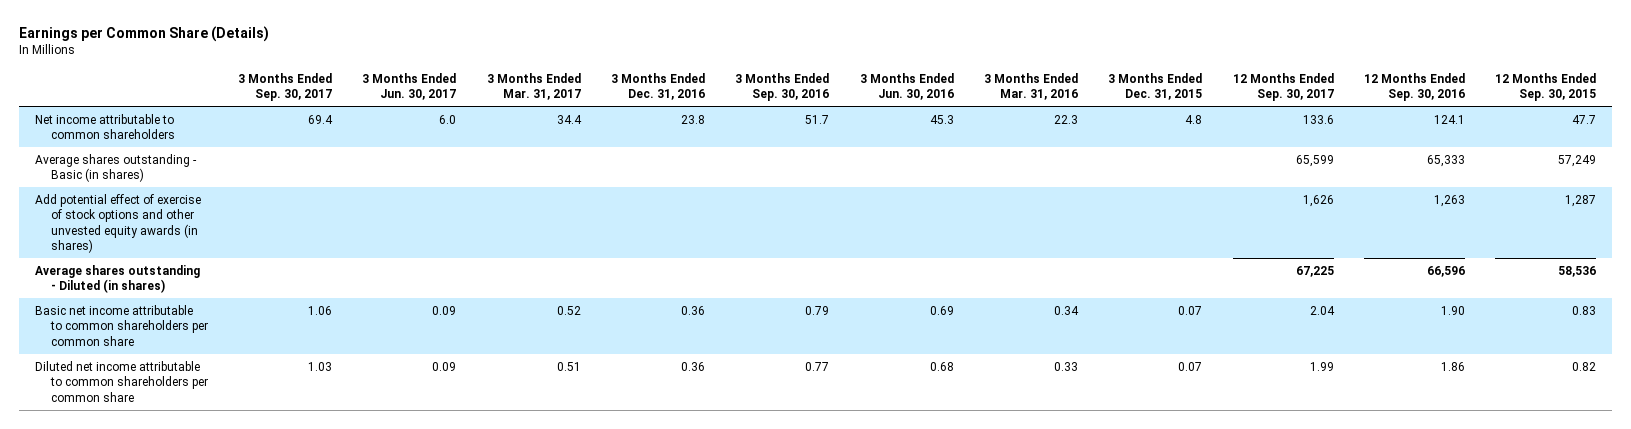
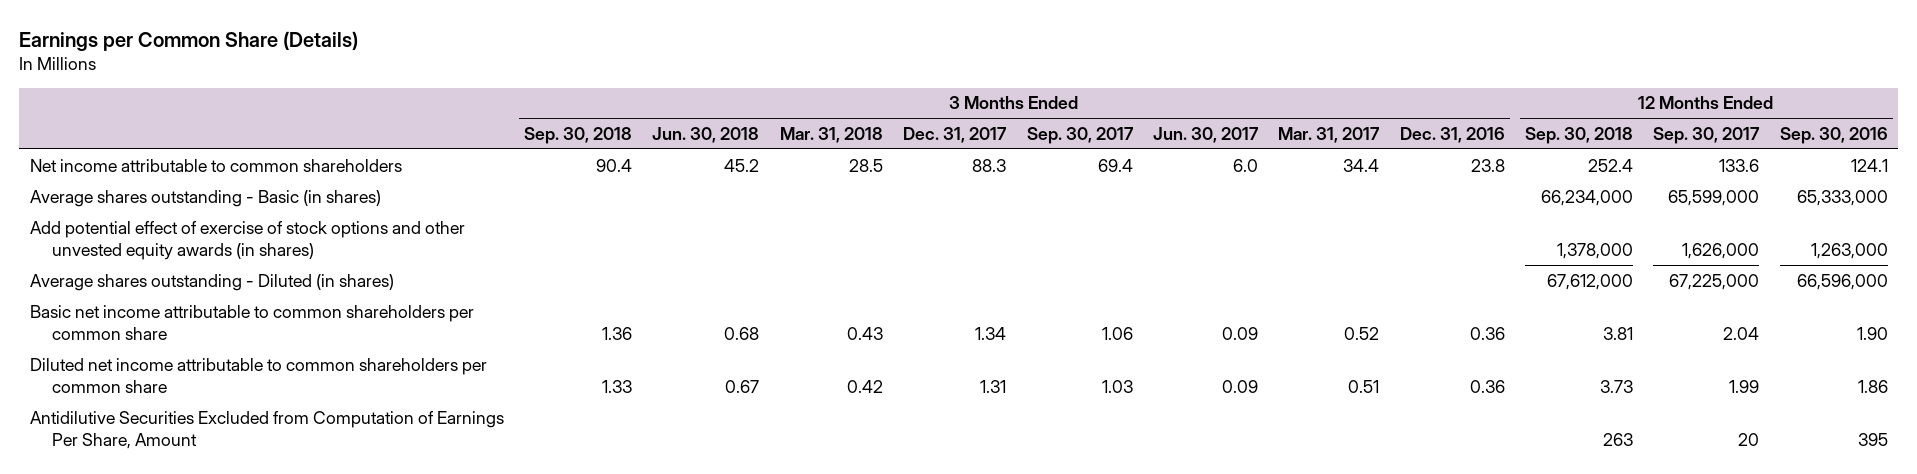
- | 3 Months Ended Sep. 30, 2017 | 3 Months Ended Jun. 30, 2017 | 3 Months Ended Mar. 31, 2017 | 3 Months Ended Dec. 31, 2016 | 3 Months Ended Sep. 30, 2016 | 3 Months Ended Jun. 30, 2016 | 3 Months Ended Mar. 31, 2016 | 3 Months Ended Dec. 31, 2015 | 12 Months Ended Sep. 30, 2017 | 12 Months Ended Sep. 30, 2016 | 12 Months Ended Sep. 30, 2015
+ | 3 Months Ended Sep. 30, 2018 | 3 Months Ended Jun. 30, 2018 | 3 Months Ended Mar. 31, 2018 | 3 Months Ended Dec. 31, 2017 | 3 Months Ended Sep. 30, 2017 | 3 Months Ended Jun. 30, 2017 | 3 Months Ended Mar. 31, 2017 | 3 Months Ended Dec. 31, 2016 | 12 Months Ended Sep. 30, 2018 | 12 Months Ended Sep. 30, 2017 | 12 Months Ended Sep. 30, 2016
- Average shares outstanding - Basic (in shares) | | | | | | | | | 65,599 | 65,333 | 57,249
- Add potential effect of exercise of stock options and other unvested equity awards (in shares) | | | | | | | | | 1,626 | 1,263 | 1,287
- Average shares outstanding - Diluted (in shares) | | | | | | | | | 67,225 | 66,596 | 58,536
+ Average shares outstanding - Basic (in shares) | | | | | | | | | 66,234,000 | 65,599,000 | 65,333,000
+ Add potential effect of exercise of stock options and other unvested equity awards (in shares) | | | | | | | | | 1,378,000 | 1,626,000 | 1,263,000
+ Average shares outstanding - Diluted (in shares) | | | | | | | | | 67,612,000 | 67,225,000 | 66,596,000
+ Antidilutive Securities Excluded from Computation of Earnings Per Share, Amount | | | | | | | | | 263 | 20 | 395

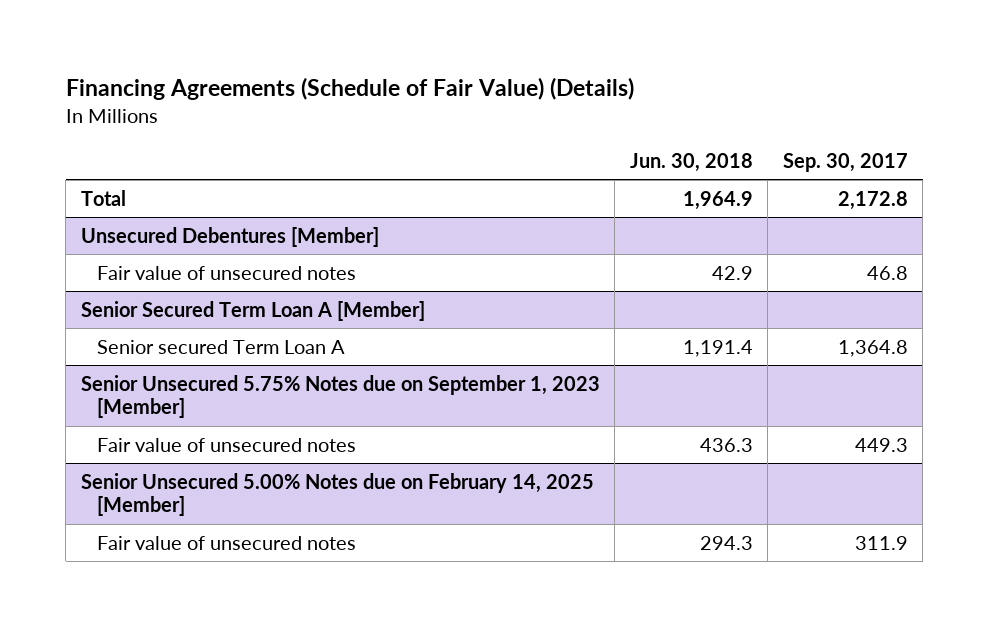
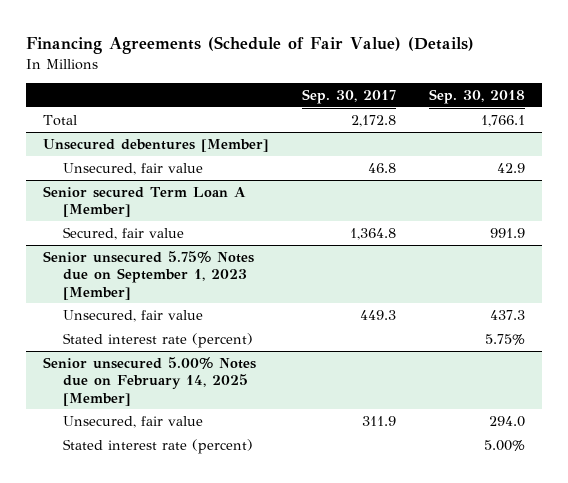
- | Jun. 30, 2018 | Sep. 30, 2017
+ | Sep. 30, 2017 | Sep. 30, 2018
- Unsecured Debentures [Member]
- Fair value of unsecured notes | 42.9 | 46.8
- Senior Secured Term Loan A [Member]
- Senior secured Term Loan A | 1,191.4 | 1,364.8
- Senior Unsecured 5.75% Notes due on September 1, 2023 [Member]
- Fair value of unsecured notes | 436.3 | 449.3
- Senior Unsecured 5.00% Notes due on February 14, 2025 [Member]
- Fair value of unsecured notes | 294.3 | 311.9
+ Unsecured debentures [Member]
+ Unsecured, fair value | 46.8 | 42.9
+ Senior secured Term Loan A [Member]
+ Secured, fair value | 1,364.8 | 991.9
+ Senior unsecured 5.75% Notes due on September 1, 2023 [Member]
+ Unsecured, fair value | 449.3 | 437.3
+ Stated interest rate (percent) | | 5.75%
+ Senior unsecured 5.00% Notes due on February 14, 2025 [Member]
+ Unsecured, fair value | 311.9 | 294.0
+ Stated interest rate (percent) | | 5.00%

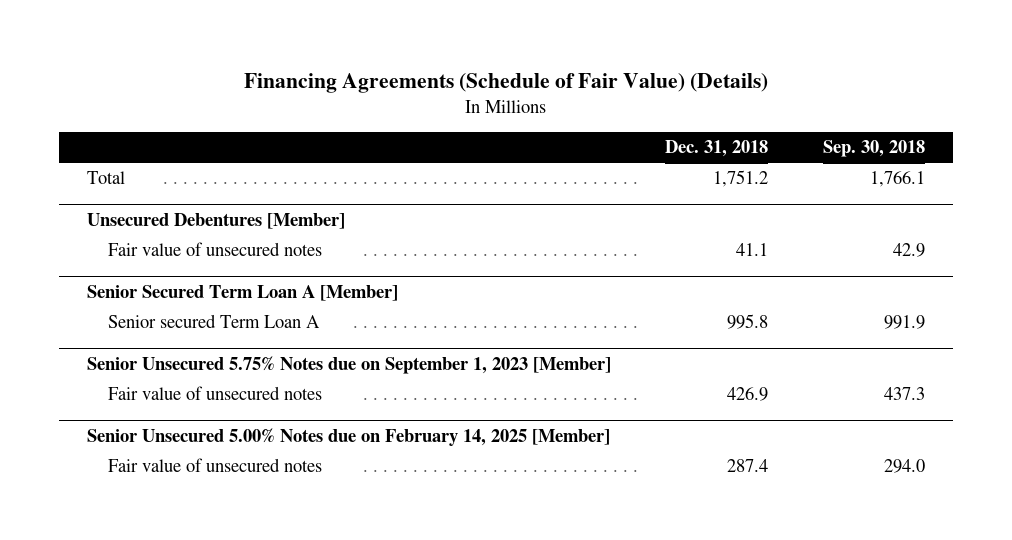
- | Sep. 30, 2017 | Sep. 30, 2018
+ | Dec. 31, 2018 | Sep. 30, 2018
- Unsecured debentures [Member]
- Unsecured, fair value | 46.8 | 42.9
- Senior secured Term Loan A [Member]
- Secured, fair value | 1,364.8 | 991.9
- Senior unsecured 5.75% Notes due on September 1, 2023 [Member]
- Unsecured, fair value | 449.3 | 437.3
- Stated interest rate (percent) | | 5.75%
- Senior unsecured 5.00% Notes due on February 14, 2025 [Member]
- Unsecured, fair value | 311.9 | 294.0
- Stated interest rate (percent) | | 5.00%
+ Unsecured Debentures [Member]
+ Fair value of unsecured notes | 41.1 | 42.9
+ Senior Secured Term Loan A [Member]
+ Senior secured Term Loan A | 995.8 | 991.9
+ Senior Unsecured 5.75% Notes due on September 1, 2023 [Member]
+ Fair value of unsecured notes | 426.9 | 437.3
+ Senior Unsecured 5.00% Notes due on February 14, 2025 [Member]
+ Fair value of unsecured notes | 287.4 | 294.0

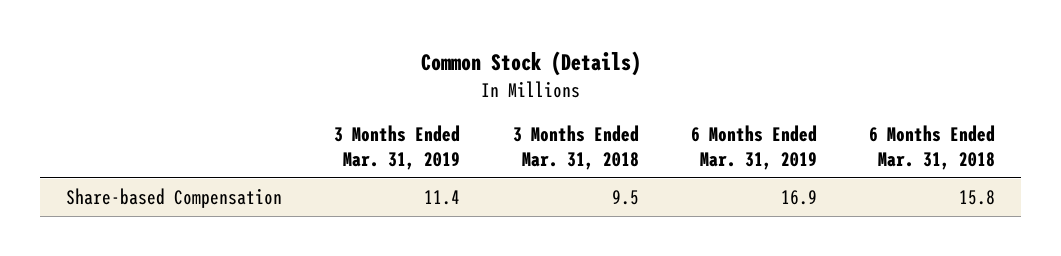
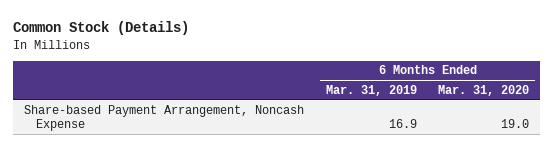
- | 3 Months Ended Mar. 31, 2019 | 3 Months Ended Mar. 31, 2018 | 6 Months Ended Mar. 31, 2019 | 6 Months Ended Mar. 31, 2018
+ | 6 Months Ended Mar. 31, 2019 | 6 Months Ended Mar. 31, 2020
- Share-based Compensation | 11.4 | 9.5 | 16.9 | 15.8
+ Share-based Payment Arrangement, Noncash Expense | 16.9 | 19.0

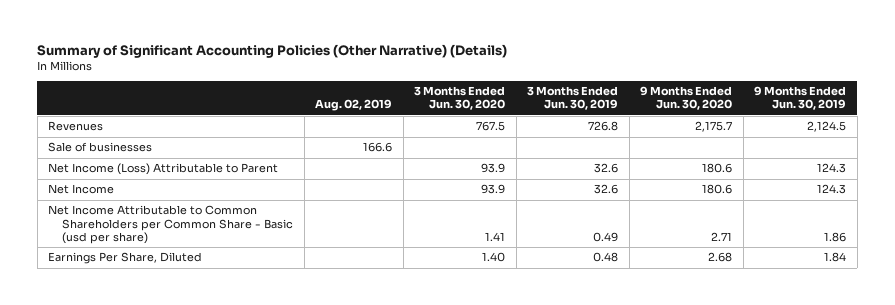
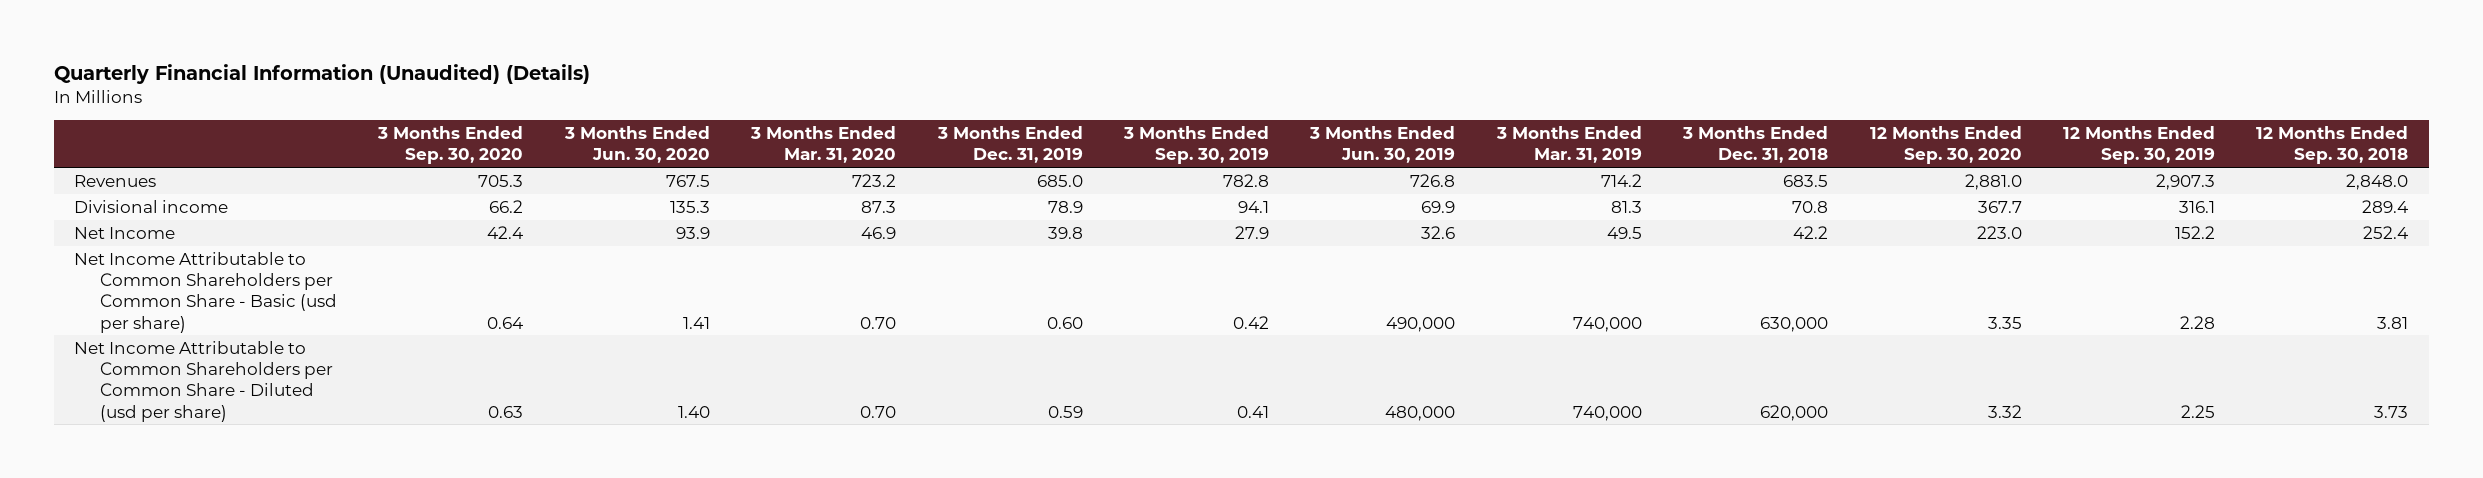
- Summary of Significant Accounting Policies (Other Narrative) (Details)
+ Quarterly Financial Information (Unaudited) (Details)
- | Aug. 02, 2019 | 3 Months Ended Jun. 30, 2020 | 3 Months Ended Jun. 30, 2019 | 9 Months Ended Jun. 30, 2020 | 9 Months Ended Jun. 30, 2019
+ | 3 Months Ended Sep. 30, 2020 | 3 Months Ended Jun. 30, 2020 | 3 Months Ended Mar. 31, 2020 | 3 Months Ended Dec. 31, 2019 | 3 Months Ended Sep. 30, 2019 | 3 Months Ended Jun. 30, 2019 | 3 Months Ended Mar. 31, 2019 | 3 Months Ended Dec. 31, 2018 | 12 Months Ended Sep. 30, 2020 | 12 Months Ended Sep. 30, 2019 | 12 Months Ended Sep. 30, 2018
- Sale of businesses | 166.6 | | | |
- Net Income (Loss) Attributable to Parent | | 93.9 | 32.6 | 180.6 | 124.3
+ Divisional income | 66.2 | 135.3 | 87.3 | 78.9 | 94.1 | 69.9 | 81.3 | 70.8 | 367.7 | 316.1 | 289.4
- Net Income Attributable to Common Shareholders per Common Share - Basic (usd per share) | | 1.41 | 0.49 | 2.71 | 1.86
- Earnings Per Share, Diluted | | 1.40 | 0.48 | 2.68 | 1.84
+ Net Income Attributable to Common Shareholders per Common Share - Basic (usd per share) | 0.64 | 1.41 | 0.70 | 0.60 | 0.42 | 490,000 | 740,000 | 630,000 | 3.35 | 2.28 | 3.81
+ Net Income Attributable to Common Shareholders per Common Share - Diluted (usd per share) | 0.63 | 1.40 | 0.70 | 0.59 | 0.41 | 480,000 | 740,000 | 620,000 | 3.32 | 2.25 | 3.73

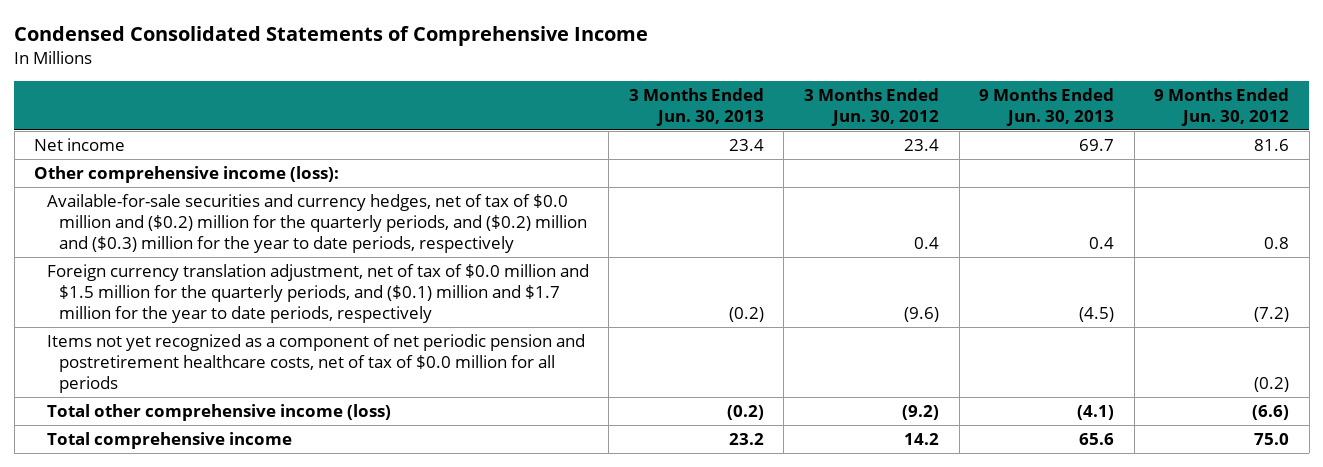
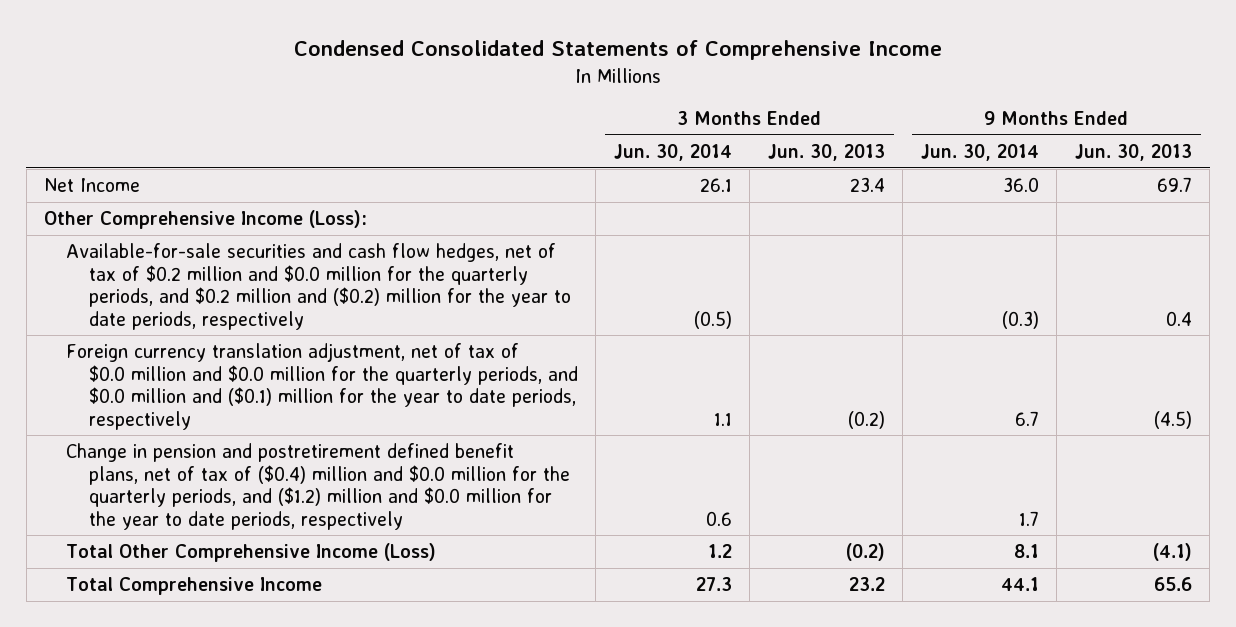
- | 3 Months Ended Jun. 30, 2013 | 3 Months Ended Jun. 30, 2012 | 9 Months Ended Jun. 30, 2013 | 9 Months Ended Jun. 30, 2012
+ | 3 Months Ended Jun. 30, 2014 | 3 Months Ended Jun. 30, 2013 | 9 Months Ended Jun. 30, 2014 | 9 Months Ended Jun. 30, 2013
- Net income | 23.4 | 23.4 | 69.7 | 81.6
- Other comprehensive income (loss):
- Available-for-sale securities and currency hedges, net of tax of $0.0 million and ($0.2) million for the quarterly periods, and ($0.2) million and ($0.3) million for the year to date periods, respectively | | 0.4 | 0.4 | 0.8
- Foreign currency translation adjustment, net of tax of $0.0 million and $1.5 million for the quarterly periods, and ($0.1) million and $1.7 million for the year to date periods, respectively | (0.2) | (9.6) | (4.5) | (7.2)
- Items not yet recognized as a component of net periodic pension and postretirement healthcare costs, net of tax of $0.0 million for all periods | | | | (0.2)
- Total other comprehensive income (loss) | (0.2) | (9.2) | (4.1) | (6.6)
- Total comprehensive income | 23.2 | 14.2 | 65.6 | 75.0
+ Net Income | 26.1 | 23.4 | 36.0 | 69.7
+ Other Comprehensive Income (Loss):
+ Available-for-sale securities and cash flow hedges, net of tax of $0.2 million and $0.0 million for the quarterly periods, and $0.2 million and ($0.2) million for the year to date periods, respectively | (0.5) | | (0.3) | 0.4
+ Foreign currency translation adjustment, net of tax of $0.0 million and $0.0 million for the quarterly periods, and $0.0 million and ($0.1) million for the year to date periods, respectively | 1.1 | (0.2) | 6.7 | (4.5)
+ Change in pension and postretirement defined benefit plans, net of tax of ($0.4) million and $0.0 million for the quarterly periods, and ($1.2) million and $0.0 million for the year to date periods, respectively | 0.6 | | 1.7 |
+ Total Other Comprehensive Income (Loss) | 1.2 | (0.2) | 8.1 | (4.1)
+ Total Comprehensive Income | 27.3 | 23.2 | 44.1 | 65.6

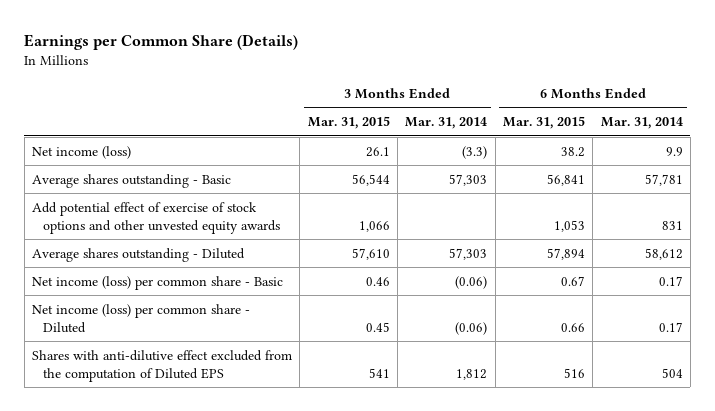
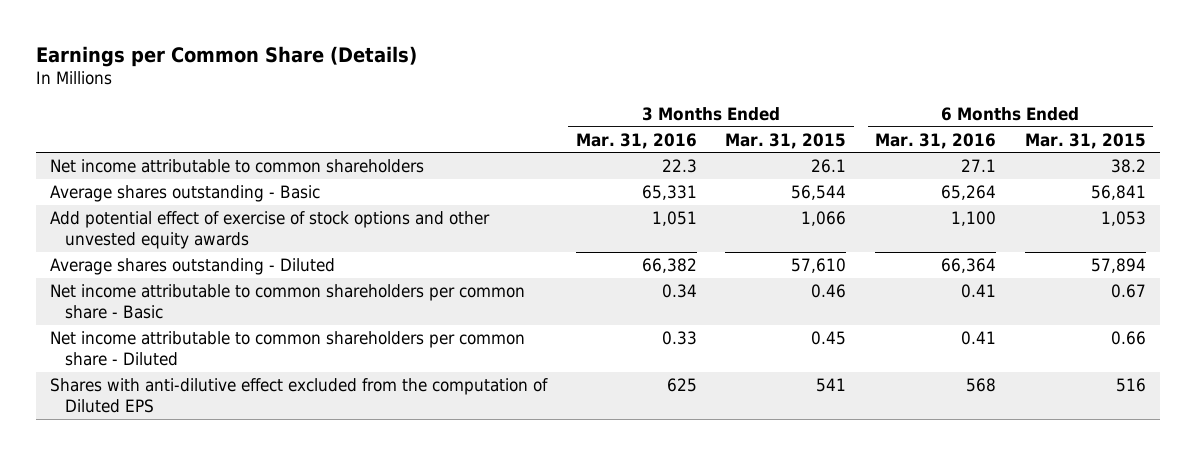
- | 3 Months Ended Mar. 31, 2015 | 3 Months Ended Mar. 31, 2014 | 6 Months Ended Mar. 31, 2015 | 6 Months Ended Mar. 31, 2014
+ | 3 Months Ended Mar. 31, 2016 | 3 Months Ended Mar. 31, 2015 | 6 Months Ended Mar. 31, 2016 | 6 Months Ended Mar. 31, 2015
- Net income (loss) | 26.1 | (3.3) | 38.2 | 9.9
+ Net income attributable to common shareholders | 22.3 | 26.1 | 27.1 | 38.2
- Net income (loss) per common share - Basic | 0.46 | (0.06) | 0.67 | 0.17
- Net income (loss) per common share - Diluted | 0.45 | (0.06) | 0.66 | 0.17
+ Net income attributable to common shareholders per common share - Basic | 0.34 | 0.46 | 0.41 | 0.67
+ Net income attributable to common shareholders per common share - Diluted | 0.33 | 0.45 | 0.41 | 0.66

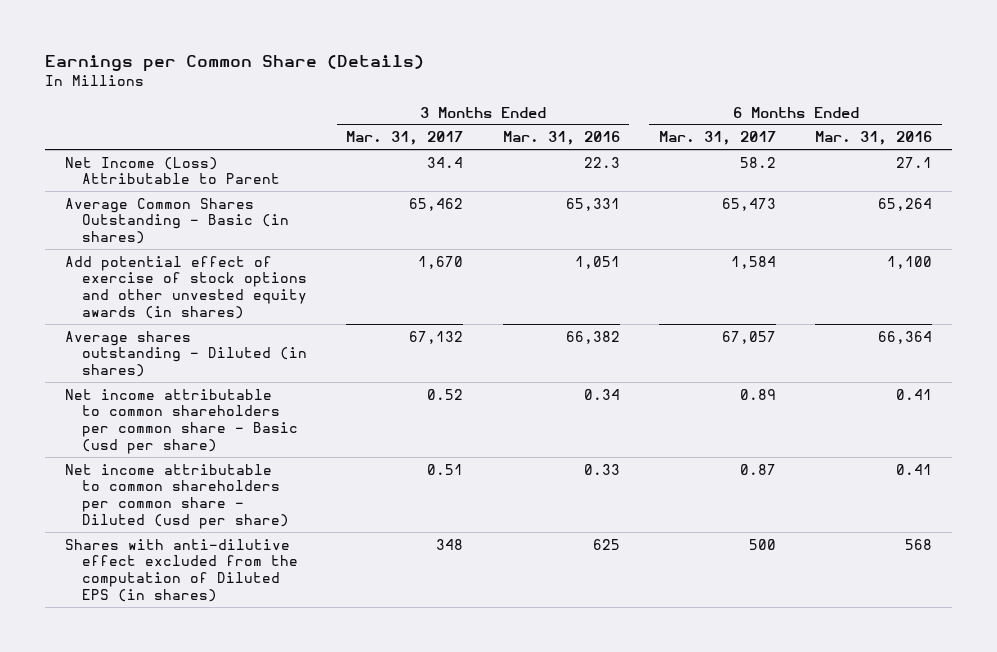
- | 3 Months Ended Mar. 31, 2016 | 3 Months Ended Mar. 31, 2015 | 6 Months Ended Mar. 31, 2016 | 6 Months Ended Mar. 31, 2015
+ | 3 Months Ended Mar. 31, 2017 | 3 Months Ended Mar. 31, 2016 | 6 Months Ended Mar. 31, 2017 | 6 Months Ended Mar. 31, 2016
- Net income attributable to common shareholders | 22.3 | 26.1 | 27.1 | 38.2
- Average shares outstanding - Basic | 65,331 | 56,544 | 65,264 | 56,841
- Add potential effect of exercise of stock options and other unvested equity awards | 1,051 | 1,066 | 1,100 | 1,053
- Average shares outstanding - Diluted | 66,382 | 57,610 | 66,364 | 57,894
- Net income attributable to common shareholders per common share - Basic | 0.34 | 0.46 | 0.41 | 0.67
- Net income attributable to common shareholders per common share - Diluted | 0.33 | 0.45 | 0.41 | 0.66
- Shares with anti-dilutive effect excluded from the computation of Diluted EPS | 625 | 541 | 568 | 516
+ Net Income (Loss) Attributable to Parent | 34.4 | 22.3 | 58.2 | 27.1
+ Average Common Shares Outstanding - Basic (in shares) | 65,462 | 65,331 | 65,473 | 65,264
+ Add potential effect of exercise of stock options and other unvested equity awards (in shares) | 1,670 | 1,051 | 1,584 | 1,100
+ Average shares outstanding - Diluted (in shares) | 67,132 | 66,382 | 67,057 | 66,364
+ Net income attributable to common shareholders per common share - Basic (usd per share) | 0.52 | 0.34 | 0.89 | 0.41
+ Net income attributable to common shareholders per common share - Diluted (usd per share) | 0.51 | 0.33 | 0.87 | 0.41
+ Shares with anti-dilutive effect excluded from the computation of Diluted EPS (in shares) | 348 | 625 | 500 | 568

